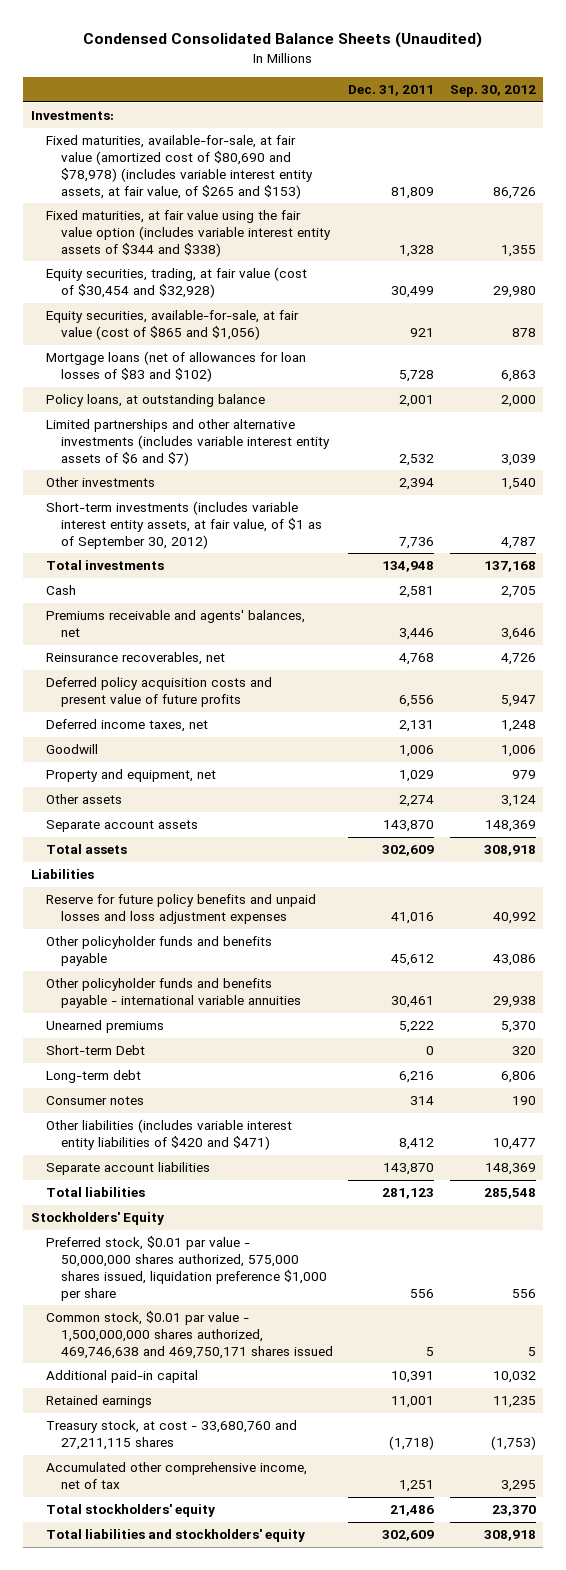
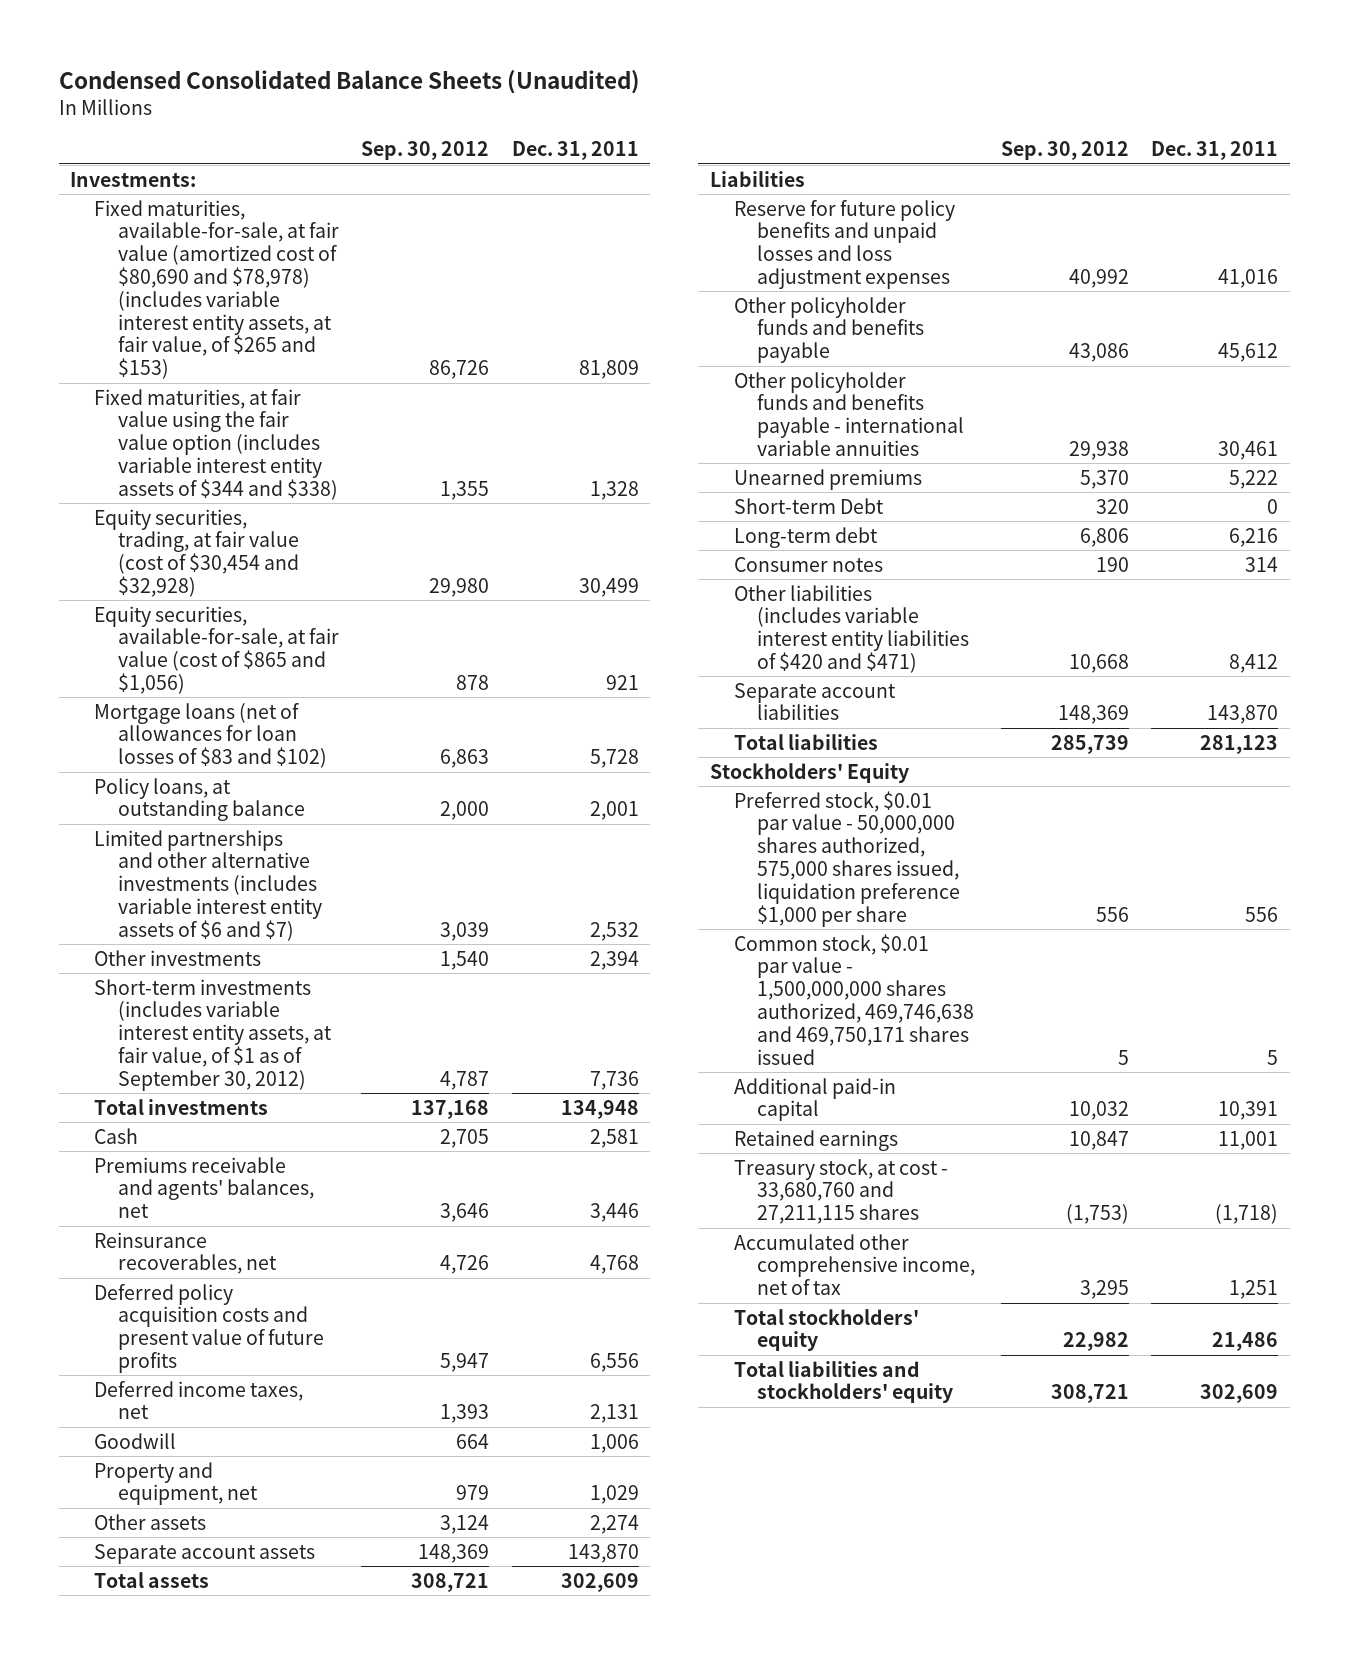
- | Dec. 31, 2011 | Sep. 30, 2012
+ | Sep. 30, 2012 | Dec. 31, 2011
- Deferred income taxes, net | 2,131 | 1,248
- Goodwill | 1,006 | 1,006
+ Deferred income taxes, net | 1,393 | 2,131
+ Goodwill | 664 | 1,006
- Total assets | 302,609 | 308,918
+ Total assets | 308,721 | 302,609
- Other liabilities (includes variable interest entity liabilities of $420 and $471) | 8,412 | 10,477
+ Other liabilities (includes variable interest entity liabilities of $420 and $471) | 10,668 | 8,412
- Total liabilities | 281,123 | 285,548
+ Total liabilities | 285,739 | 281,123
- Retained earnings | 11,001 | 11,235
+ Retained earnings | 10,847 | 11,001
- Total stockholders' equity | 21,486 | 23,370
- Total liabilities and stockholders' equity | 302,609 | 308,918
+ Total stockholders' equity | 22,982 | 21,486
+ Total liabilities and stockholders' equity | 308,721 | 302,609

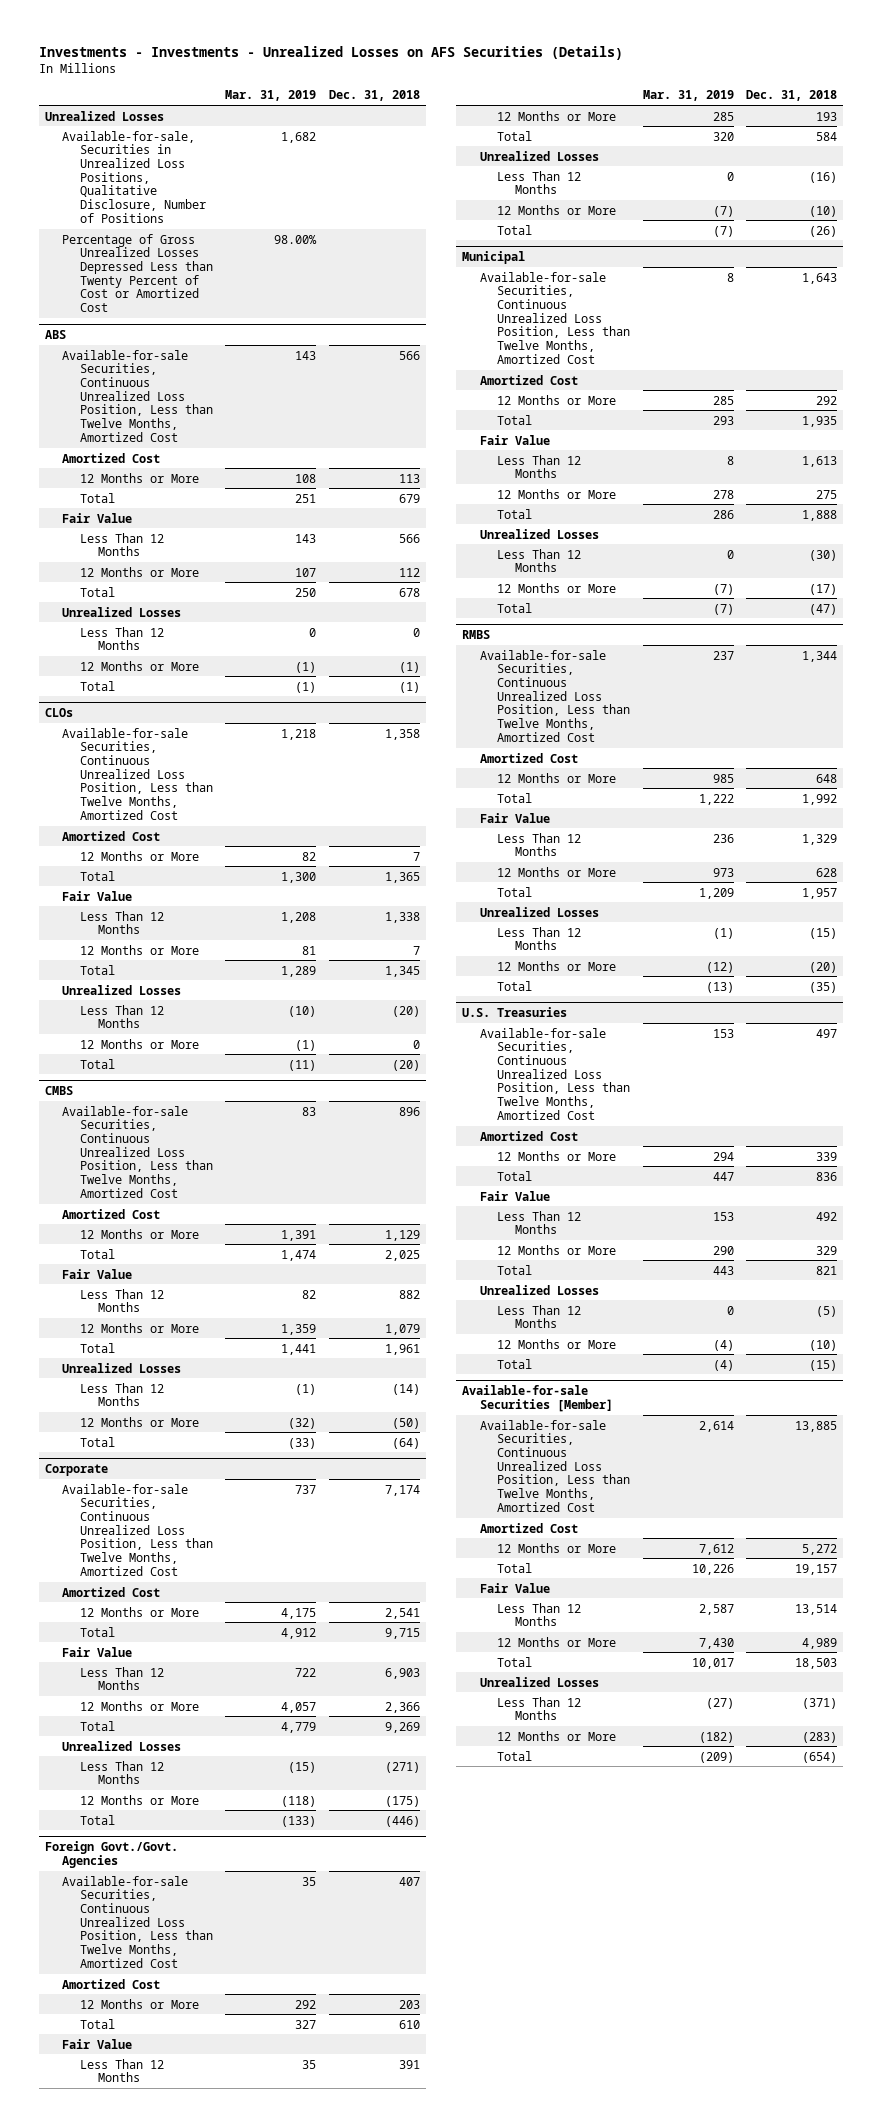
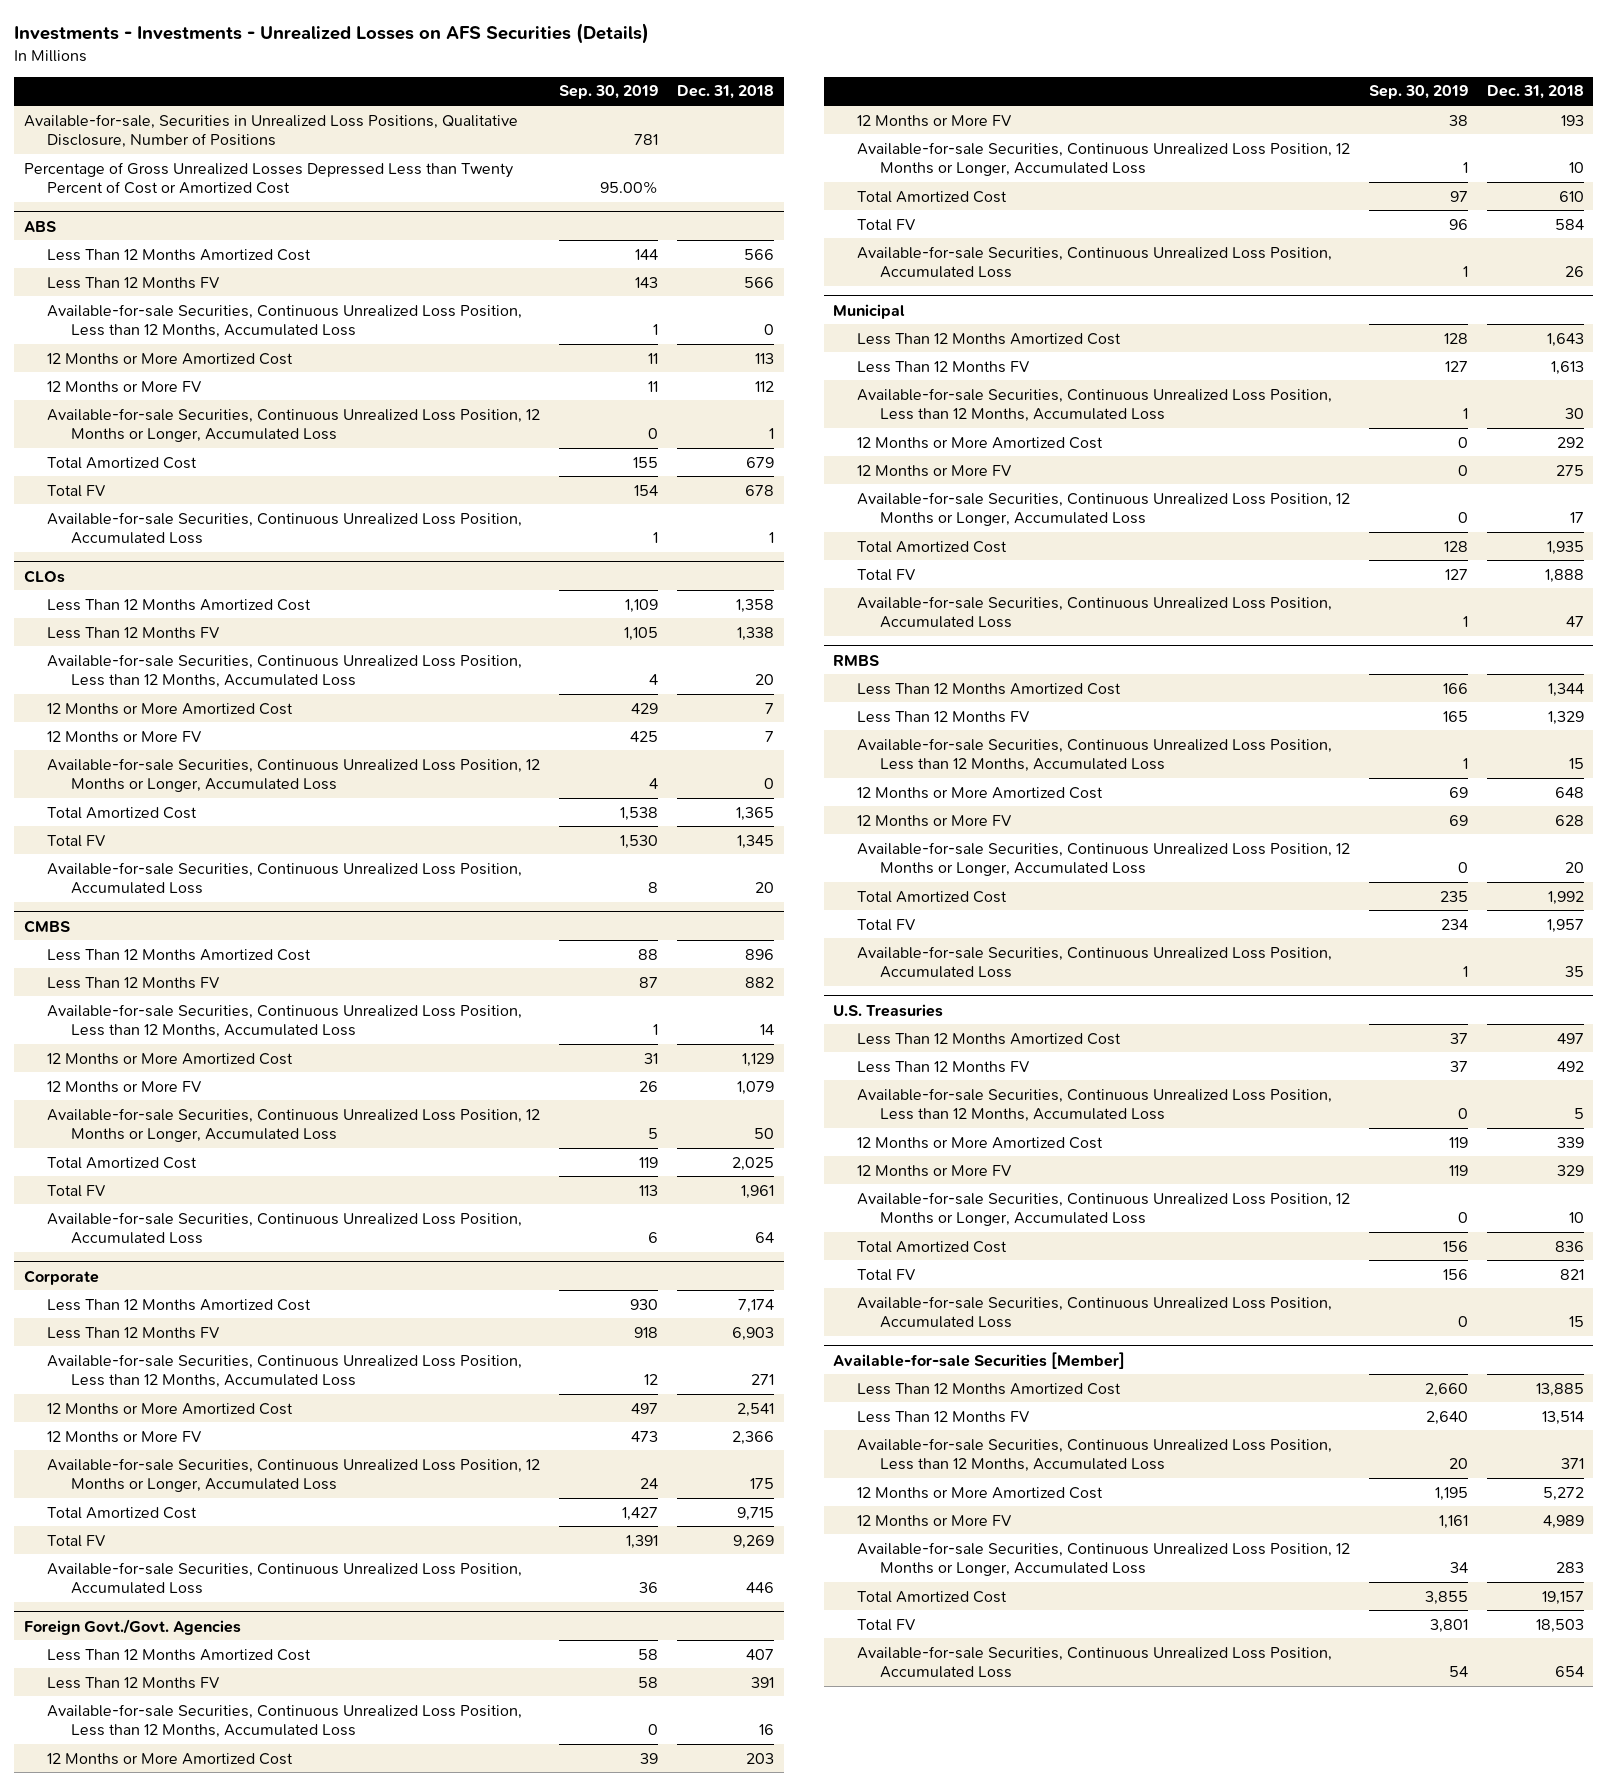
- | Mar. 31, 2019 | Dec. 31, 2018
+ | Sep. 30, 2019 | Dec. 31, 2018
- Unrealized Losses
@ ABS
- Available-for-sale Securities, Continuous Unrealized Loss Position, Less than Twelve Months, Amortized Cost | 143 | 566
- Amortized Cost
- 12 Months or More | 108 | 113
- Total | 251 | 679
- Fair Value
- Less Than 12 Months | 143 | 566
- 12 Months or More | 107 | 112
- Total | 250 | 678
- Unrealized Losses
- Less Than 12 Months | 0 | 0
- 12 Months or More | (1) | (1)
- Total | (1) | (1)
+ Less Than 12 Months Amortized Cost | 144 | 566
+ Less Than 12 Months FV | 143 | 566
+ Available-for-sale Securities, Continuous Unrealized Loss Position, Less than 12 Months, Accumulated Loss | 1 | 0
+ 12 Months or More Amortized Cost | 11 | 113
+ 12 Months or More FV | 11 | 112
+ Available-for-sale Securities, Continuous Unrealized Loss Position, 12 Months or Longer, Accumulated Loss | 0 | 1
+ Total Amortized Cost | 155 | 679
+ Total FV | 154 | 678
+ Available-for-sale Securities, Continuous Unrealized Loss Position, Accumulated Loss | 1 | 1
@ CLOs
- Available-for-sale Securities, Continuous Unrealized Loss Position, Less than Twelve Months, Amortized Cost | 1,218 | 1,358
- Amortized Cost
- 12 Months or More | 82 | 7
- Total | 1,300 | 1,365
- Fair Value
- Less Than 12 Months | 1,208 | 1,338
- 12 Months or More | 81 | 7
- Total | 1,289 | 1,345
- Unrealized Losses
- Less Than 12 Months | (10) | (20)
- 12 Months or More | (1) | 0
- Total | (11) | (20)
+ Less Than 12 Months Amortized Cost | 1,109 | 1,358
+ Less Than 12 Months FV | 1,105 | 1,338
+ Available-for-sale Securities, Continuous Unrealized Loss Position, Less than 12 Months, Accumulated Loss | 4 | 20
+ 12 Months or More Amortized Cost | 429 | 7
+ 12 Months or More FV | 425 | 7
+ Available-for-sale Securities, Continuous Unrealized Loss Position, 12 Months or Longer, Accumulated Loss | 4 | 0
+ Total Amortized Cost | 1,538 | 1,365
+ Total FV | 1,530 | 1,345
+ Available-for-sale Securities, Continuous Unrealized Loss Position, Accumulated Loss | 8 | 20
@ CMBS
- Available-for-sale Securities, Continuous Unrealized Loss Position, Less than Twelve Months, Amortized Cost | 83 | 896
- Amortized Cost
- 12 Months or More | 1,391 | 1,129
- Total | 1,474 | 2,025
- Fair Value
- Less Than 12 Months | 82 | 882
- 12 Months or More | 1,359 | 1,079
- Total | 1,441 | 1,961
- Unrealized Losses
- Less Than 12 Months | (1) | (14)
- 12 Months or More | (32) | (50)
- Total | (33) | (64)
+ Less Than 12 Months Amortized Cost | 88 | 896
+ Less Than 12 Months FV | 87 | 882
+ Available-for-sale Securities, Continuous Unrealized Loss Position, Less than 12 Months, Accumulated Loss | 1 | 14
+ 12 Months or More Amortized Cost | 31 | 1,129
+ 12 Months or More FV | 26 | 1,079
+ Available-for-sale Securities, Continuous Unrealized Loss Position, 12 Months or Longer, Accumulated Loss | 5 | 50
+ Total Amortized Cost | 119 | 2,025
+ Total FV | 113 | 1,961
+ Available-for-sale Securities, Continuous Unrealized Loss Position, Accumulated Loss | 6 | 64
@ Corporate
- Available-for-sale Securities, Continuous Unrealized Loss Position, Less than Twelve Months, Amortized Cost | 737 | 7,174
- Amortized Cost
- 12 Months or More | 4,175 | 2,541
- Total | 4,912 | 9,715
- Fair Value
- Less Than 12 Months | 722 | 6,903
- 12 Months or More | 4,057 | 2,366
- Total | 4,779 | 9,269
- Unrealized Losses
- Less Than 12 Months | (15) | (271)
- 12 Months or More | (118) | (175)
- Total | (133) | (446)
+ Less Than 12 Months Amortized Cost | 930 | 7,174
+ Less Than 12 Months FV | 918 | 6,903
+ Available-for-sale Securities, Continuous Unrealized Loss Position, Less than 12 Months, Accumulated Loss | 12 | 271
+ 12 Months or More Amortized Cost | 497 | 2,541
+ 12 Months or More FV | 473 | 2,366
+ Available-for-sale Securities, Continuous Unrealized Loss Position, 12 Months or Longer, Accumulated Loss | 24 | 175
+ Total Amortized Cost | 1,427 | 9,715
+ Total FV | 1,391 | 9,269
+ Available-for-sale Securities, Continuous Unrealized Loss Position, Accumulated Loss | 36 | 446
@ Foreign Govt./Govt. Agencies
- Available-for-sale Securities, Continuous Unrealized Loss Position, Less than Twelve Months, Amortized Cost | 35 | 407
- Amortized Cost
- 12 Months or More | 292 | 203
- Total | 327 | 610
- Fair Value
- Less Than 12 Months | 35 | 391
- 12 Months or More | 285 | 193
- Total | 320 | 584
- Unrealized Losses
- Less Than 12 Months | 0 | (16)
- 12 Months or More | (7) | (10)
- Total | (7) | (26)
+ Less Than 12 Months Amortized Cost | 58 | 407
+ Less Than 12 Months FV | 58 | 391
+ Available-for-sale Securities, Continuous Unrealized Loss Position, Less than 12 Months, Accumulated Loss | 0 | 16
+ 12 Months or More Amortized Cost | 39 | 203
+ 12 Months or More FV | 38 | 193
+ Available-for-sale Securities, Continuous Unrealized Loss Position, 12 Months or Longer, Accumulated Loss | 1 | 10
+ Total Amortized Cost | 97 | 610
+ Total FV | 96 | 584
+ Available-for-sale Securities, Continuous Unrealized Loss Position, Accumulated Loss | 1 | 26
@ Municipal
- Available-for-sale Securities, Continuous Unrealized Loss Position, Less than Twelve Months, Amortized Cost | 8 | 1,643
- Amortized Cost
- 12 Months or More | 285 | 292
- Total | 293 | 1,935
- Fair Value
- Less Than 12 Months | 8 | 1,613
- 12 Months or More | 278 | 275
- Total | 286 | 1,888
- Unrealized Losses
- Less Than 12 Months | 0 | (30)
- 12 Months or More | (7) | (17)
- Total | (7) | (47)
+ Less Than 12 Months Amortized Cost | 128 | 1,643
+ Less Than 12 Months FV | 127 | 1,613
+ Available-for-sale Securities, Continuous Unrealized Loss Position, Less than 12 Months, Accumulated Loss | 1 | 30
+ 12 Months or More Amortized Cost | 0 | 292
+ 12 Months or More FV | 0 | 275
+ Available-for-sale Securities, Continuous Unrealized Loss Position, 12 Months or Longer, Accumulated Loss | 0 | 17
+ Total Amortized Cost | 128 | 1,935
+ Total FV | 127 | 1,888
+ Available-for-sale Securities, Continuous Unrealized Loss Position, Accumulated Loss | 1 | 47
@ RMBS
- Available-for-sale Securities, Continuous Unrealized Loss Position, Less than Twelve Months, Amortized Cost | 237 | 1,344
- Amortized Cost
- 12 Months or More | 985 | 648
- Total | 1,222 | 1,992
- Fair Value
- Less Than 12 Months | 236 | 1,329
- 12 Months or More | 973 | 628
- Total | 1,209 | 1,957
- Unrealized Losses
- Less Than 12 Months | (1) | (15)
- 12 Months or More | (12) | (20)
- Total | (13) | (35)
+ Less Than 12 Months Amortized Cost | 166 | 1,344
+ Less Than 12 Months FV | 165 | 1,329
+ Available-for-sale Securities, Continuous Unrealized Loss Position, Less than 12 Months, Accumulated Loss | 1 | 15
+ 12 Months or More Amortized Cost | 69 | 648
+ 12 Months or More FV | 69 | 628
+ Available-for-sale Securities, Continuous Unrealized Loss Position, 12 Months or Longer, Accumulated Loss | 0 | 20
+ Total Amortized Cost | 235 | 1,992
+ Total FV | 234 | 1,957
+ Available-for-sale Securities, Continuous Unrealized Loss Position, Accumulated Loss | 1 | 35
@ U.S. Treasuries
- Available-for-sale Securities, Continuous Unrealized Loss Position, Less than Twelve Months, Amortized Cost | 153 | 497
- Amortized Cost
- 12 Months or More | 294 | 339
- Total | 447 | 836
- Fair Value
- Less Than 12 Months | 153 | 492
- 12 Months or More | 290 | 329
- Total | 443 | 821
- Unrealized Losses
- Less Than 12 Months | 0 | (5)
- 12 Months or More | (4) | (10)
- Total | (4) | (15)
+ Less Than 12 Months Amortized Cost | 37 | 497
+ Less Than 12 Months FV | 37 | 492
+ Available-for-sale Securities, Continuous Unrealized Loss Position, Less than 12 Months, Accumulated Loss | 0 | 5
+ 12 Months or More Amortized Cost | 119 | 339
+ 12 Months or More FV | 119 | 329
+ Available-for-sale Securities, Continuous Unrealized Loss Position, 12 Months or Longer, Accumulated Loss | 0 | 10
+ Total Amortized Cost | 156 | 836
+ Total FV | 156 | 821
+ Available-for-sale Securities, Continuous Unrealized Loss Position, Accumulated Loss | 0 | 15
@ Available-for-sale Securities [Member]
- Available-for-sale Securities, Continuous Unrealized Loss Position, Less than Twelve Months, Amortized Cost | 2,614 | 13,885
- Amortized Cost
- 12 Months or More | 7,612 | 5,272
- Total | 10,226 | 19,157
- Fair Value
- Less Than 12 Months | 2,587 | 13,514
- 12 Months or More | 7,430 | 4,989
- Total | 10,017 | 18,503
- Unrealized Losses
- Less Than 12 Months | (27) | (371)
- 12 Months or More | (182) | (283)
- Total | (209) | (654)
+ Less Than 12 Months Amortized Cost | 2,660 | 13,885
+ Less Than 12 Months FV | 2,640 | 13,514
+ Available-for-sale Securities, Continuous Unrealized Loss Position, Less than 12 Months, Accumulated Loss | 20 | 371
+ 12 Months or More Amortized Cost | 1,195 | 5,272
+ 12 Months or More FV | 1,161 | 4,989
+ Available-for-sale Securities, Continuous Unrealized Loss Position, 12 Months or Longer, Accumulated Loss | 34 | 283
+ Total Amortized Cost | 3,855 | 19,157
+ Total FV | 3,801 | 18,503
+ Available-for-sale Securities, Continuous Unrealized Loss Position, Accumulated Loss | 54 | 654

